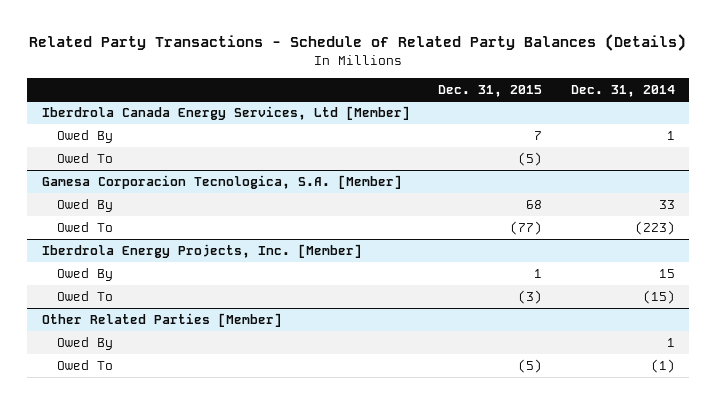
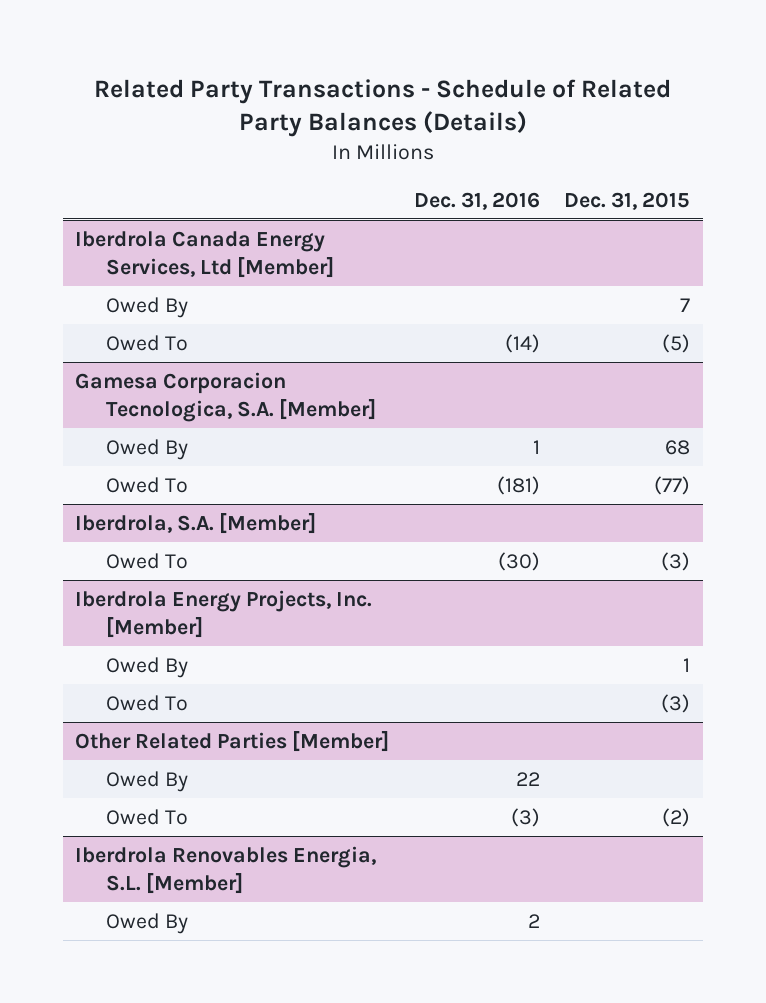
- | Dec. 31, 2015 | Dec. 31, 2014
+ | Dec. 31, 2016 | Dec. 31, 2015
+ Iberdrola, S.A. [Member]
+ Owed To | (30) | (3)
@ Other Related Parties [Member]
- Owed To | (5) | (1)
+ Owed To | (3) | (2)
+ Iberdrola Renovables Energia, S.L. [Member]
+ Owed By | 2 |

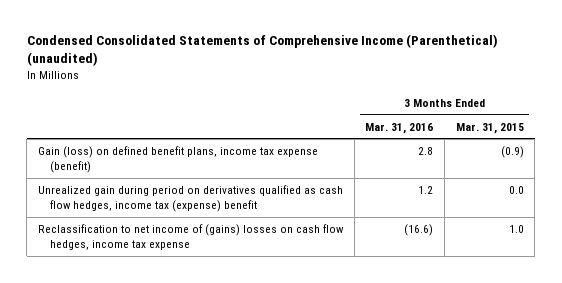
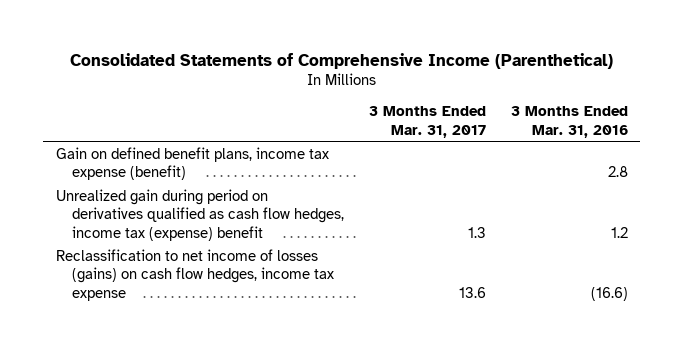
- Condensed Consolidated Statements of Comprehensive Income (Parenthetical) (unaudited)
+ Consolidated Statements of Comprehensive Income (Parenthetical)
- | 3 Months Ended Mar. 31, 2016 | 3 Months Ended Mar. 31, 2015
+ | 3 Months Ended Mar. 31, 2017 | 3 Months Ended Mar. 31, 2016
- Gain (loss) on defined benefit plans, income tax expense (benefit) | 2.8 | (0.9)
+ Gain on defined benefit plans, income tax expense (benefit) | | 2.8
- Reclassification to net income of (gains) losses on cash flow hedges, income tax expense | (16.6) | 1.0
+ Reclassification to net income of losses (gains) on cash flow hedges, income tax expense | 13.6 | (16.6)

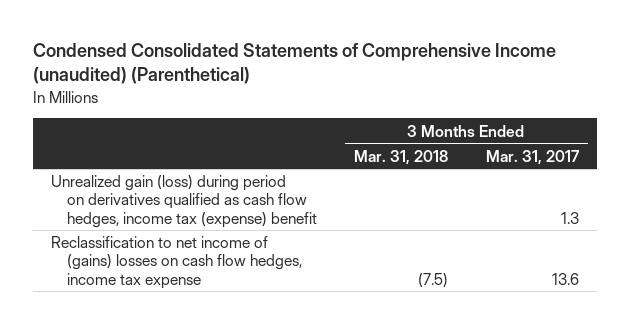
- Consolidated Statements of Comprehensive Income (Parenthetical)
+ Condensed Consolidated Statements of Comprehensive Income (unaudited) (Parenthetical)
- | 3 Months Ended Mar. 31, 2017 | 3 Months Ended Mar. 31, 2016
+ | 3 Months Ended Mar. 31, 2018 | 3 Months Ended Mar. 31, 2017
- Gain on defined benefit plans, income tax expense (benefit) | | 2.8
- Unrealized gain during period on derivatives qualified as cash flow hedges, income tax (expense) benefit | 1.3 | 1.2
- Reclassification to net income of losses (gains) on cash flow hedges, income tax expense | 13.6 | (16.6)
+ Unrealized gain (loss) during period on derivatives qualified as cash flow hedges, income tax (expense) benefit | | 1.3
+ Reclassification to net income of (gains) losses on cash flow hedges, income tax expense | (7.5) | 13.6

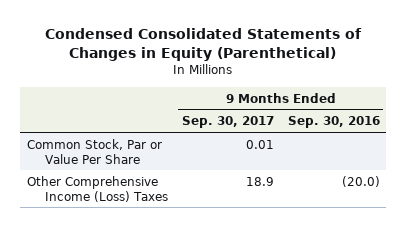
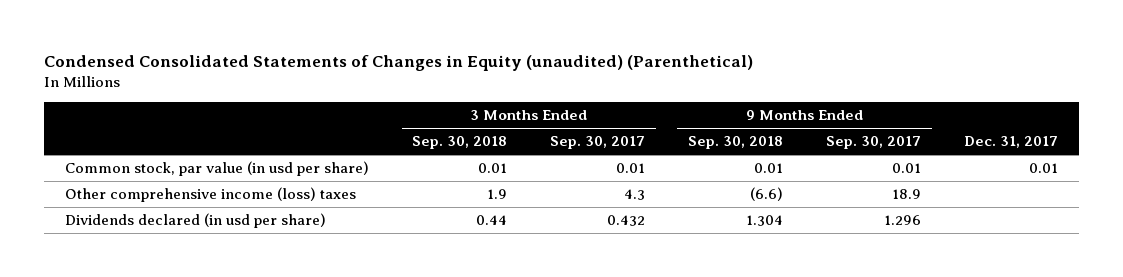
- Condensed Consolidated Statements of Changes in Equity (Parenthetical)
+ Condensed Consolidated Statements of Changes in Equity (unaudited) (Parenthetical)
- | 9 Months Ended Sep. 30, 2017 | 9 Months Ended Sep. 30, 2016
+ | 3 Months Ended Sep. 30, 2018 | 3 Months Ended Sep. 30, 2017 | 9 Months Ended Sep. 30, 2018 | 9 Months Ended Sep. 30, 2017 | Dec. 31, 2017
- Common Stock, Par or Value Per Share | 0.01 |
- Other Comprehensive Income (Loss) Taxes | 18.9 | (20.0)
+ Common stock, par value (in usd per share) | 0.01 | 0.01 | 0.01 | 0.01 | 0.01
+ Other comprehensive income (loss) taxes | 1.9 | 4.3 | (6.6) | 18.9 |
+ Dividends declared (in usd per share) | 0.44 | 0.432 | 1.304 | 1.296 |

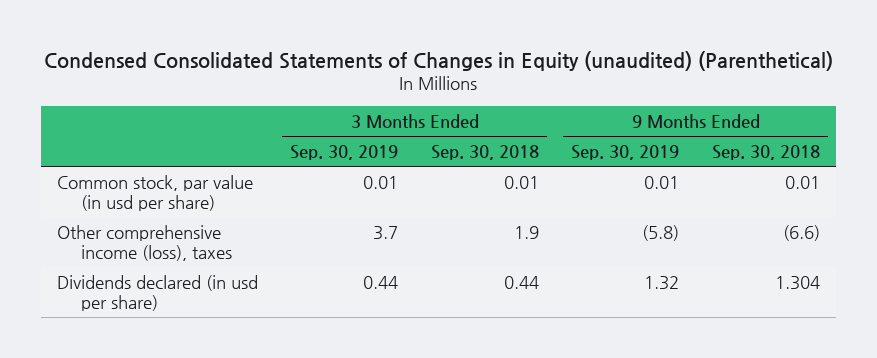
- | 3 Months Ended Sep. 30, 2018 | 3 Months Ended Sep. 30, 2017 | 9 Months Ended Sep. 30, 2018 | 9 Months Ended Sep. 30, 2017 | Dec. 31, 2017
+ | 3 Months Ended Sep. 30, 2019 | 3 Months Ended Sep. 30, 2018 | 9 Months Ended Sep. 30, 2019 | 9 Months Ended Sep. 30, 2018
- Other comprehensive income (loss) taxes | 1.9 | 4.3 | (6.6) | 18.9 |
+ Other comprehensive income (loss), taxes | 3.7 | 1.9 | (5.8) | (6.6)

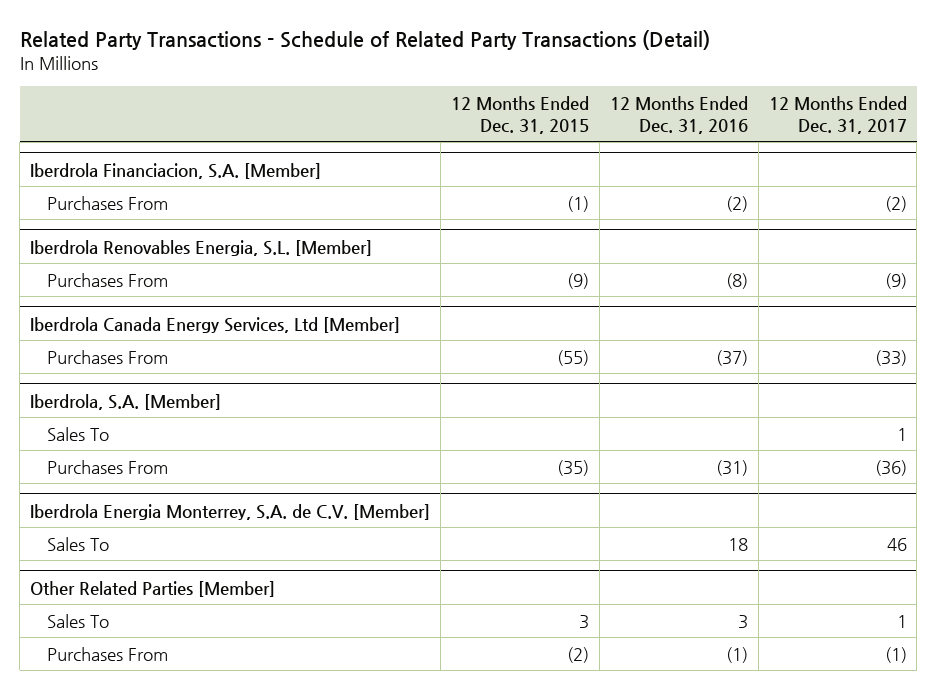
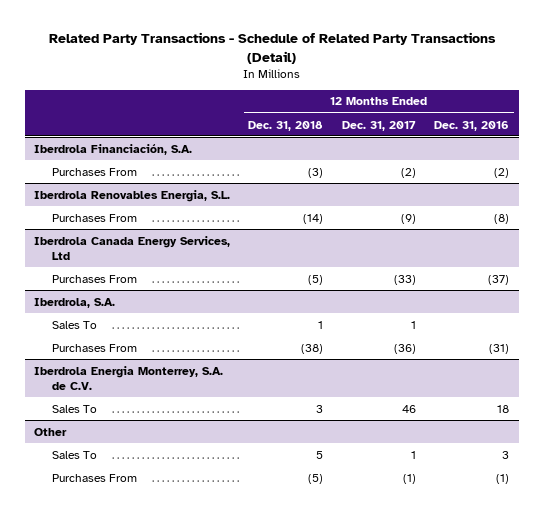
- | 12 Months Ended Dec. 31, 2015 | 12 Months Ended Dec. 31, 2016 | 12 Months Ended Dec. 31, 2017
+ | 12 Months Ended Dec. 31, 2018 | 12 Months Ended Dec. 31, 2017 | 12 Months Ended Dec. 31, 2016
- Iberdrola Financiacion, S.A. [Member]
+ Iberdrola Financiación, S.A.
- Iberdrola Renovables Energia, S.L. [Member]
+ Iberdrola Renovables Energia, S.L.
- Iberdrola Canada Energy Services, Ltd [Member]
+ Iberdrola Canada Energy Services, Ltd
- Iberdrola, S.A. [Member]
+ Iberdrola, S.A.
- Iberdrola Energia Monterrey, S.A. de C.V. [Member]
+ Iberdrola Energia Monterrey, S.A. de C.V.
- Other Related Parties [Member]
+ Other

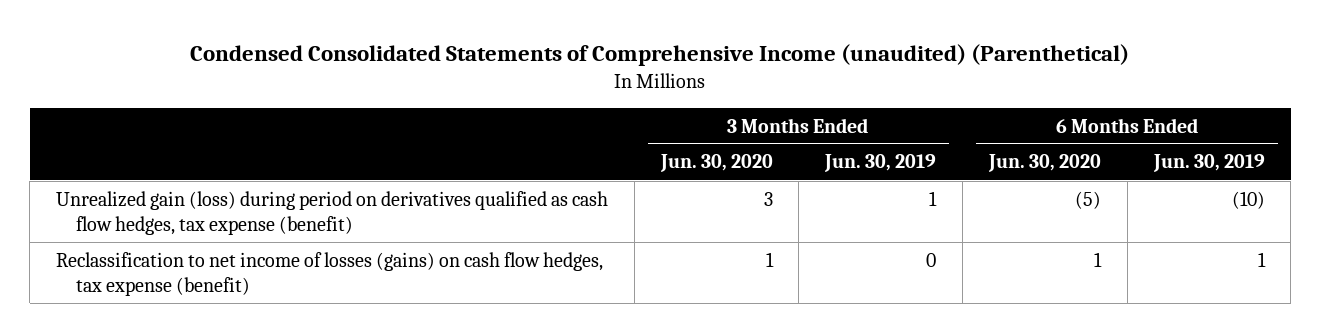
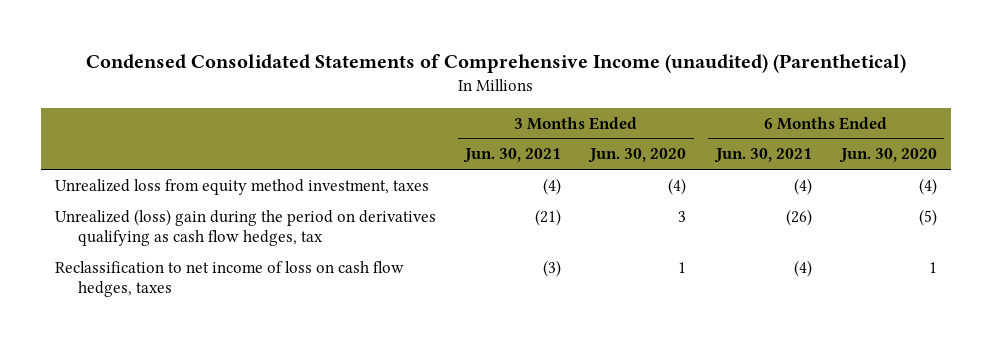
- | 3 Months Ended Jun. 30, 2020 | 3 Months Ended Jun. 30, 2019 | 6 Months Ended Jun. 30, 2020 | 6 Months Ended Jun. 30, 2019
+ | 3 Months Ended Jun. 30, 2021 | 3 Months Ended Jun. 30, 2020 | 6 Months Ended Jun. 30, 2021 | 6 Months Ended Jun. 30, 2020
- Unrealized gain (loss) during period on derivatives qualified as cash flow hedges, tax expense (benefit) | 3 | 1 | (5) | (10)
- Reclassification to net income of losses (gains) on cash flow hedges, tax expense (benefit) | 1 | 0 | 1 | 1
+ Unrealized loss from equity method investment, taxes | (4) | (4) | (4) | (4)
+ Unrealized (loss) gain during the period on derivatives qualifying as cash flow hedges, tax | (21) | 3 | (26) | (5)
+ Reclassification to net income of loss on cash flow hedges, taxes | (3) | 1 | (4) | 1

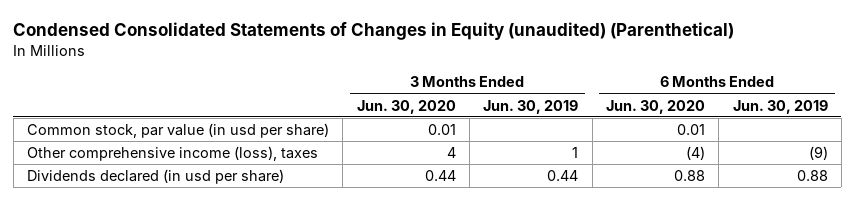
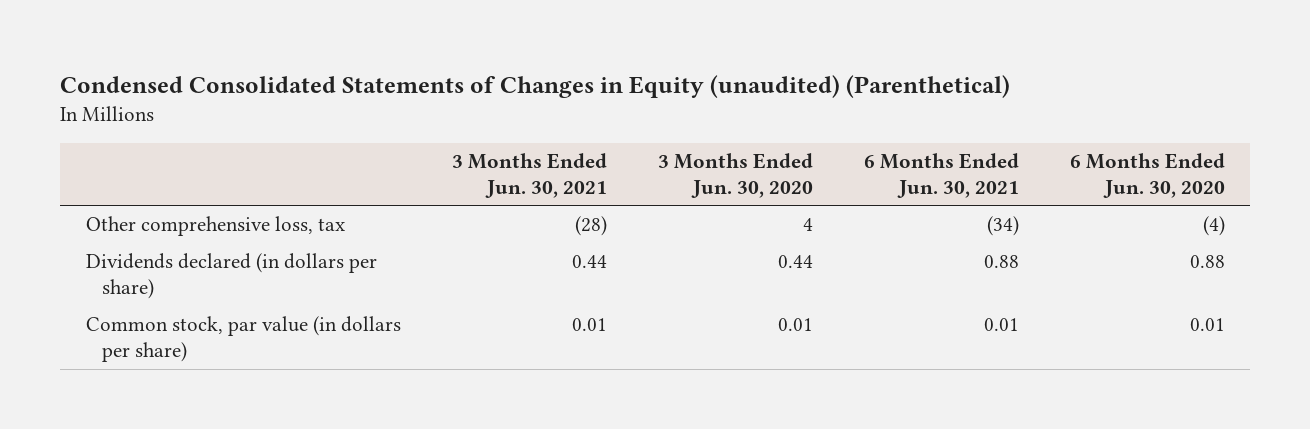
- | 3 Months Ended Jun. 30, 2020 | 3 Months Ended Jun. 30, 2019 | 6 Months Ended Jun. 30, 2020 | 6 Months Ended Jun. 30, 2019
+ | 3 Months Ended Jun. 30, 2021 | 3 Months Ended Jun. 30, 2020 | 6 Months Ended Jun. 30, 2021 | 6 Months Ended Jun. 30, 2020
- Common stock, par value (in usd per share) | 0.01 | | 0.01 |
- Other comprehensive income (loss), taxes | 4 | 1 | (4) | (9)
- Dividends declared (in usd per share) | 0.44 | 0.44 | 0.88 | 0.88
+ Other comprehensive loss, tax | (28) | 4 | (34) | (4)
+ Dividends declared (in dollars per share) | 0.44 | 0.44 | 0.88 | 0.88
+ Common stock, par value (in dollars per share) | 0.01 | 0.01 | 0.01 | 0.01

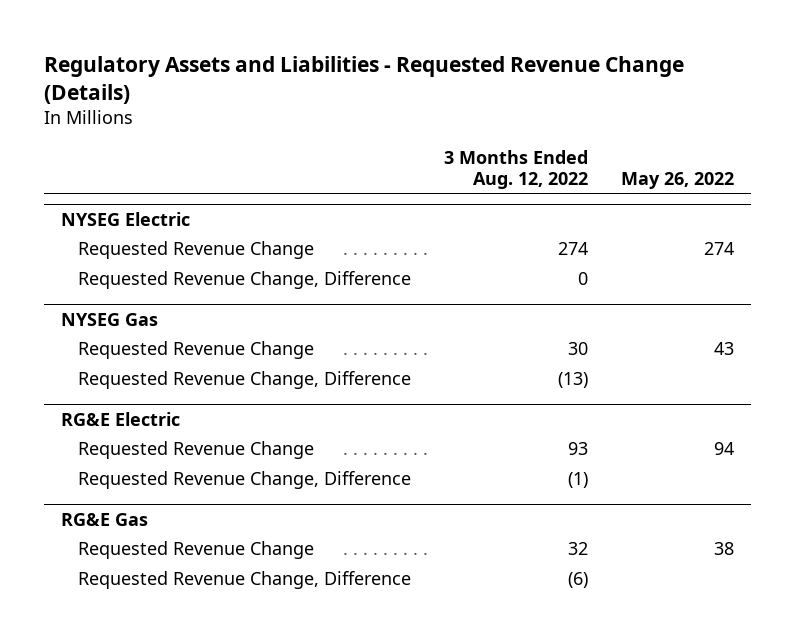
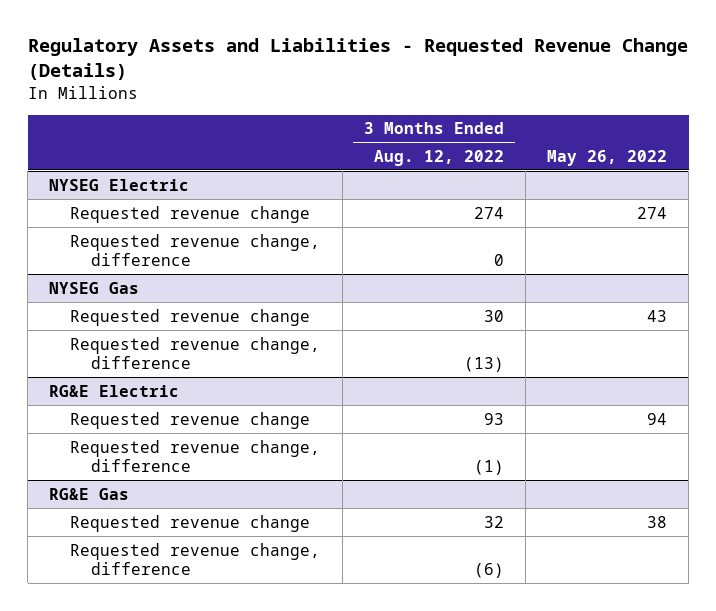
@ NYSEG Electric
- Requested Revenue Change | 274 | 274
- Requested Revenue Change, Difference | 0 |
+ Requested revenue change | 274 | 274
+ Requested revenue change, difference | 0 |
@ NYSEG Gas
- Requested Revenue Change | 30 | 43
- Requested Revenue Change, Difference | (13) |
+ Requested revenue change | 30 | 43
+ Requested revenue change, difference | (13) |
@ RG&E Electric
- Requested Revenue Change | 93 | 94
- Requested Revenue Change, Difference | (1) |
+ Requested revenue change | 93 | 94
+ Requested revenue change, difference | (1) |
@ RG&E Gas
- Requested Revenue Change | 32 | 38
- Requested Revenue Change, Difference | (6) |
+ Requested revenue change | 32 | 38
+ Requested revenue change, difference | (6) |

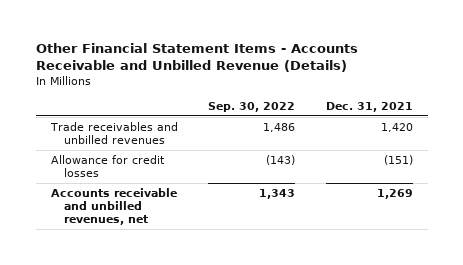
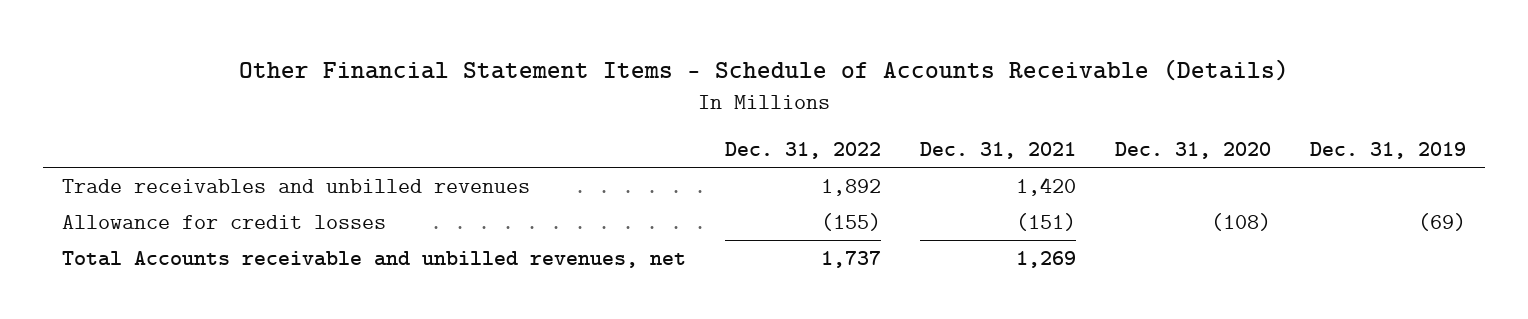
- Other Financial Statement Items - Accounts Receivable and Unbilled Revenue (Details)
+ Other Financial Statement Items - Schedule of Accounts Receivable (Details)
- | Sep. 30, 2022 | Dec. 31, 2021
+ | Dec. 31, 2022 | Dec. 31, 2021 | Dec. 31, 2020 | Dec. 31, 2019
- Accounts receivable and unbilled revenues, net | 1,343 | 1,269
+ Total Accounts receivable and unbilled revenues, net | 1,737 | 1,269 | |

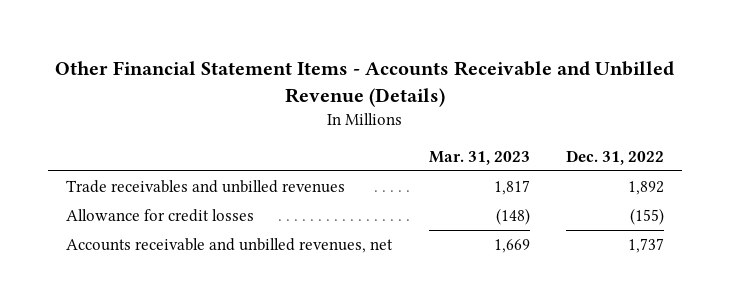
- Other Financial Statement Items - Schedule of Accounts Receivable (Details)
+ Other Financial Statement Items - Accounts Receivable and Unbilled Revenue (Details)
- | Dec. 31, 2022 | Dec. 31, 2021 | Dec. 31, 2020 | Dec. 31, 2019
+ | Mar. 31, 2023 | Dec. 31, 2022
- Total Accounts receivable and unbilled revenues, net | 1,737 | 1,269 | |
+ Accounts receivable and unbilled revenues, net | 1,669 | 1,737

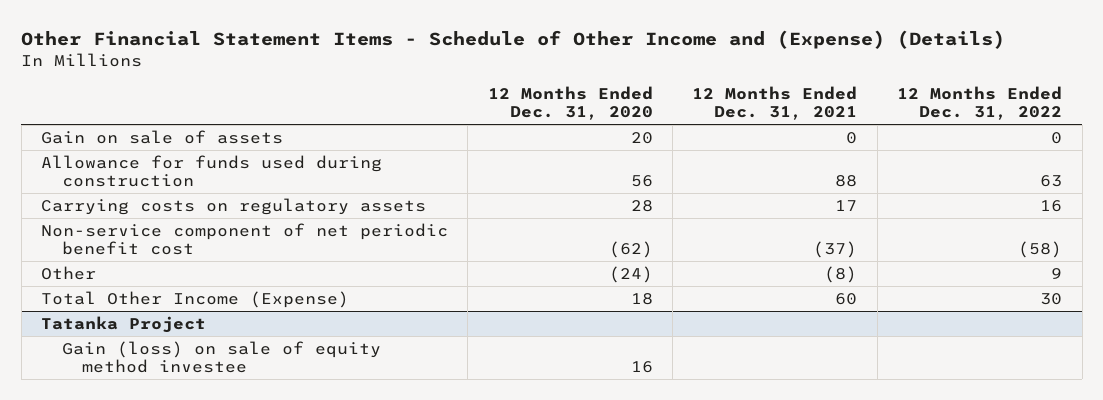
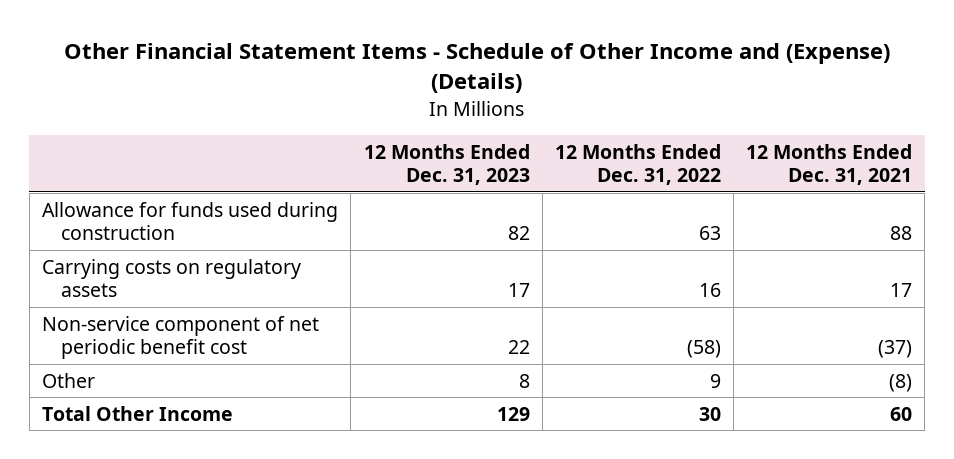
- | 12 Months Ended Dec. 31, 2020 | 12 Months Ended Dec. 31, 2021 | 12 Months Ended Dec. 31, 2022
+ | 12 Months Ended Dec. 31, 2023 | 12 Months Ended Dec. 31, 2022 | 12 Months Ended Dec. 31, 2021
- Gain on sale of assets | 20 | 0 | 0
- Total Other Income (Expense) | 18 | 60 | 30
- Tatanka Project
- Gain (loss) on sale of equity method investee | 16 | |
+ Total Other Income | 129 | 30 | 60

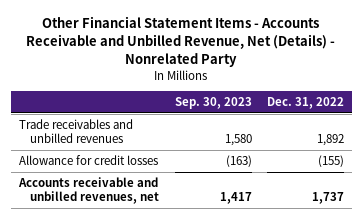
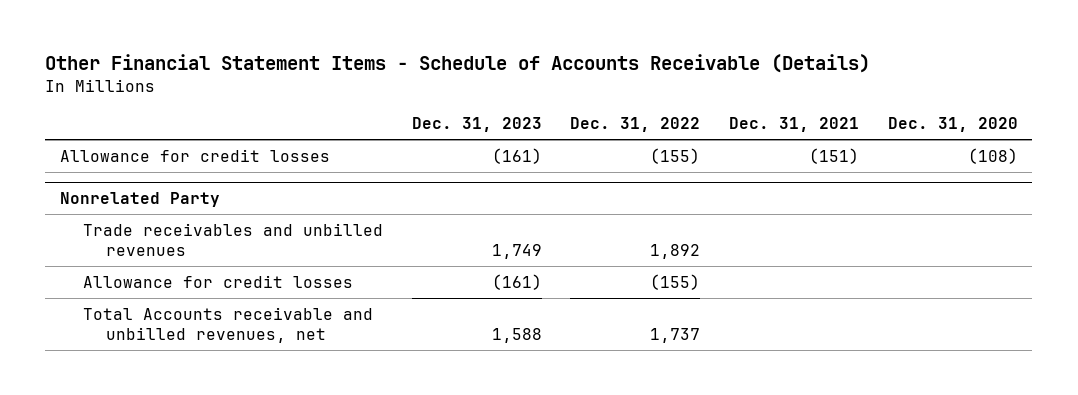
- Other Financial Statement Items - Accounts Receivable and Unbilled Revenue, Net (Details) - Nonrelated Party
+ Other Financial Statement Items - Schedule of Accounts Receivable (Details)
- | Sep. 30, 2023 | Dec. 31, 2022
+ | Dec. 31, 2023 | Dec. 31, 2022 | Dec. 31, 2021 | Dec. 31, 2020
+ Allowance for credit losses | (161) | (155) | (151) | (108)
+ Nonrelated Party
- Accounts receivable and unbilled revenues, net | 1,417 | 1,737
+ Total Accounts receivable and unbilled revenues, net | 1,588 | 1,737 | |

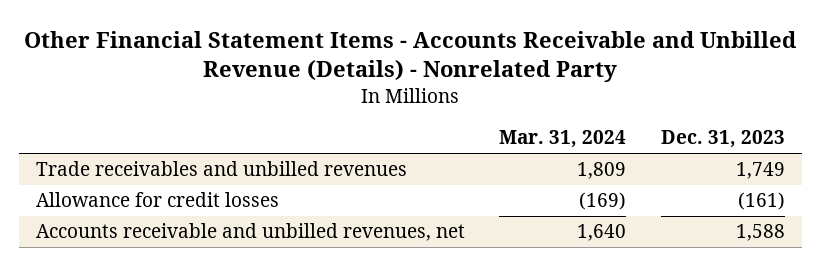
- Other Financial Statement Items - Schedule of Accounts Receivable (Details)
+ Other Financial Statement Items - Accounts Receivable and Unbilled Revenue (Details) - Nonrelated Party
- | Dec. 31, 2023 | Dec. 31, 2022 | Dec. 31, 2021 | Dec. 31, 2020
+ | Mar. 31, 2024 | Dec. 31, 2023
- Allowance for credit losses | (161) | (155) | (151) | (108)
- Nonrelated Party
- Total Accounts receivable and unbilled revenues, net | 1,588 | 1,737 | |
+ Accounts receivable and unbilled revenues, net | 1,640 | 1,588

